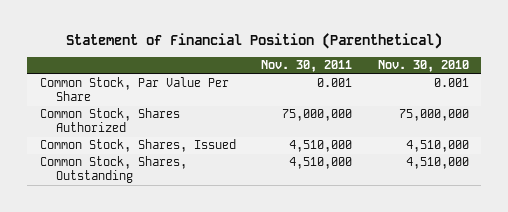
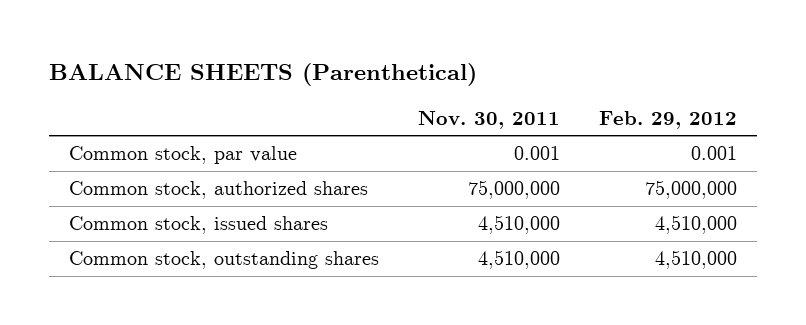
- Statement of Financial Position (Parenthetical)
+ BALANCE SHEETS (Parenthetical)
- | Nov. 30, 2011 | Nov. 30, 2010
+ | Nov. 30, 2011 | Feb. 29, 2012
- Common Stock, Par Value Per Share | 0.001 | 0.001
- Common Stock, Shares Authorized | 75,000,000 | 75,000,000
- Common Stock, Shares, Issued | 4,510,000 | 4,510,000
- Common Stock, Shares, Outstanding | 4,510,000 | 4,510,000
+ Common stock, par value | 0.001 | 0.001
+ Common stock, authorized shares | 75,000,000 | 75,000,000
+ Common stock, issued shares | 4,510,000 | 4,510,000
+ Common stock, outstanding shares | 4,510,000 | 4,510,000

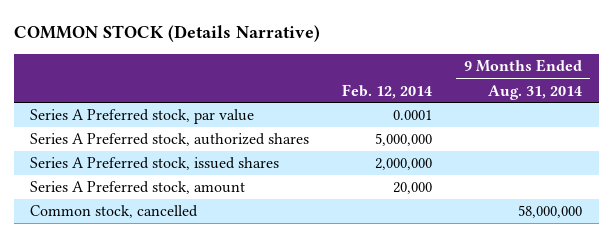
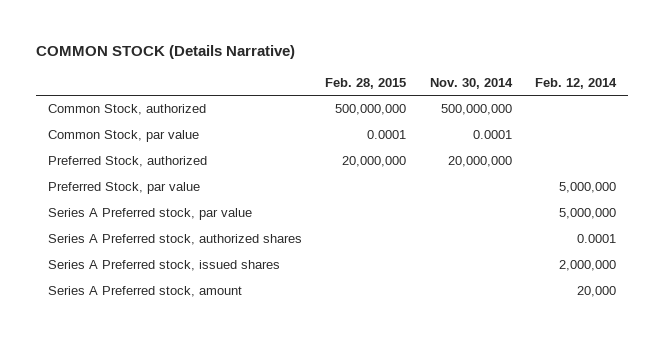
- | Feb. 12, 2014 | 9 Months Ended Aug. 31, 2014
+ | Feb. 28, 2015 | Nov. 30, 2014 | Feb. 12, 2014
- Series A Preferred stock, par value | 0.0001 |
- Series A Preferred stock, authorized shares | 5,000,000 |
+ Common Stock, authorized | 500,000,000 | 500,000,000 |
+ Common Stock, par value | 0.0001 | 0.0001 |
+ Preferred Stock, authorized | 20,000,000 | 20,000,000 |
+ Preferred Stock, par value | | | 5,000,000
+ Series A Preferred stock, par value | | | 5,000,000
+ Series A Preferred stock, authorized shares | | | 0.0001
- Common stock, cancelled | | 58,000,000

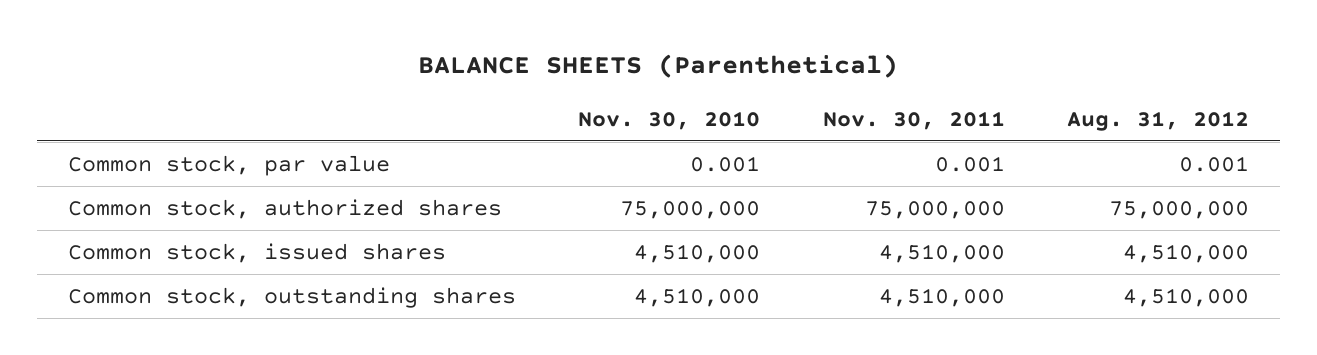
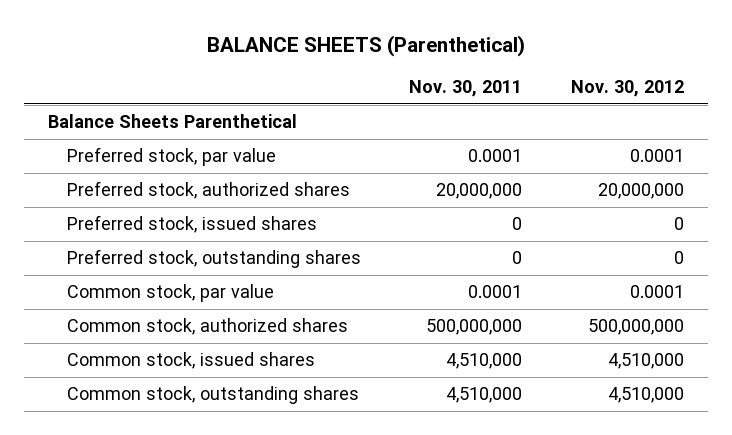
- | Nov. 30, 2010 | Nov. 30, 2011 | Aug. 31, 2012
+ | Nov. 30, 2011 | Nov. 30, 2012
- Common stock, par value | 0.001 | 0.001 | 0.001
- Common stock, authorized shares | 75,000,000 | 75,000,000 | 75,000,000
+ Balance Sheets Parenthetical
+ Preferred stock, par value | 0.0001 | 0.0001
+ Preferred stock, authorized shares | 20,000,000 | 20,000,000
+ Preferred stock, issued shares | 0 | 0
+ Preferred stock, outstanding shares | 0 | 0
+ Common stock, par value | 0.0001 | 0.0001
+ Common stock, authorized shares | 500,000,000 | 500,000,000

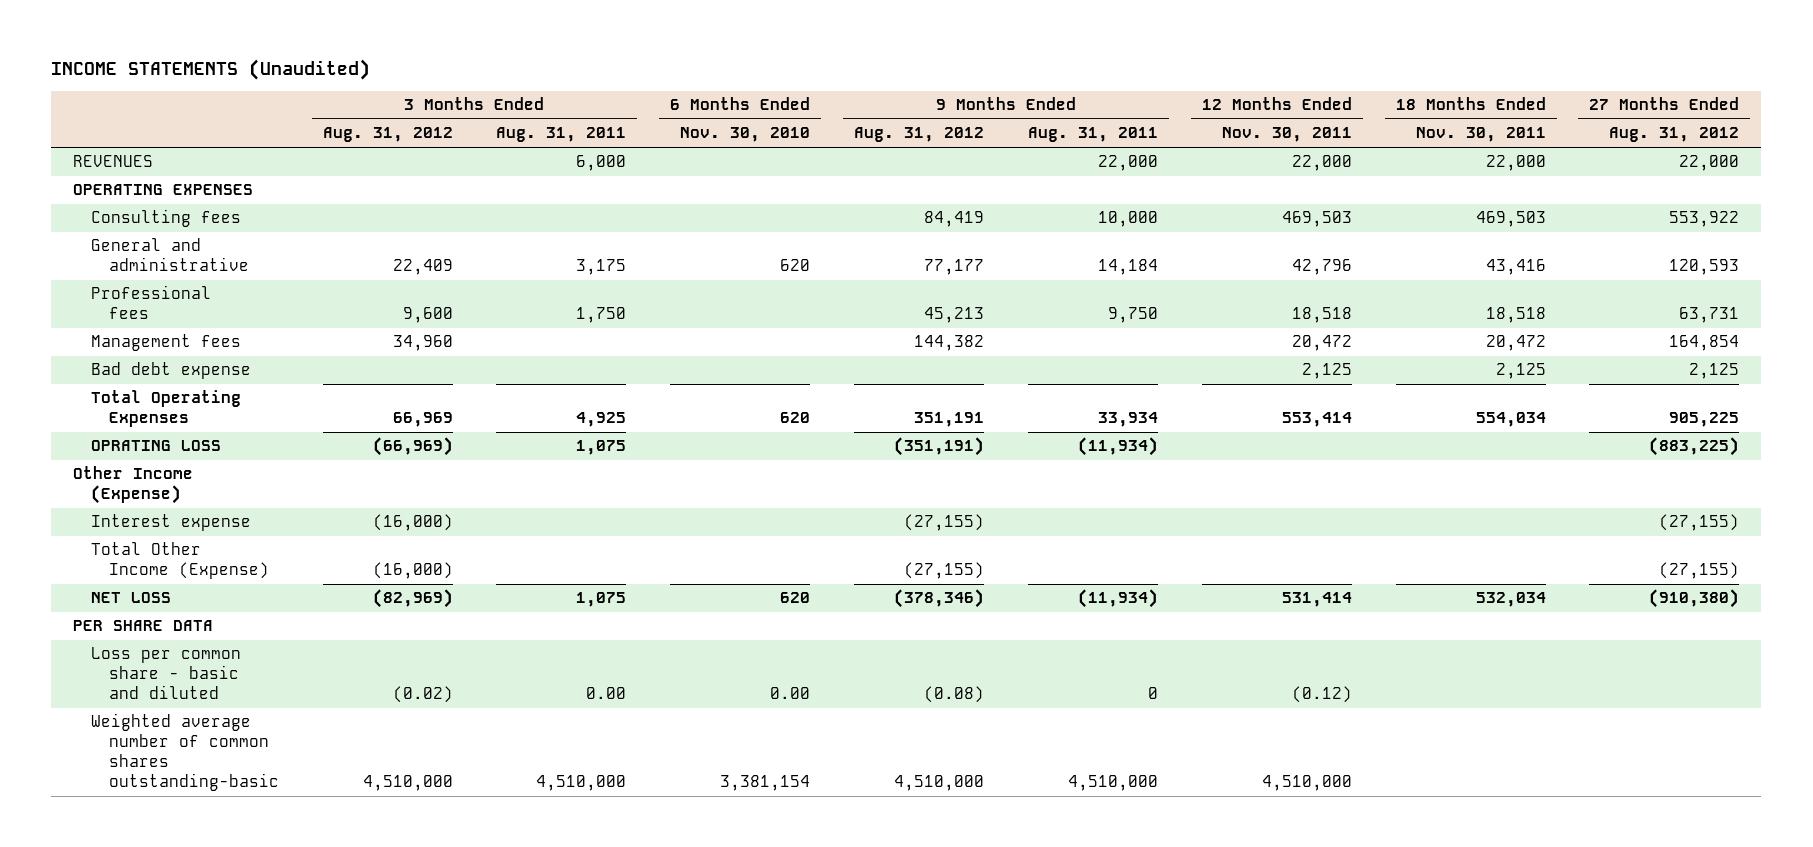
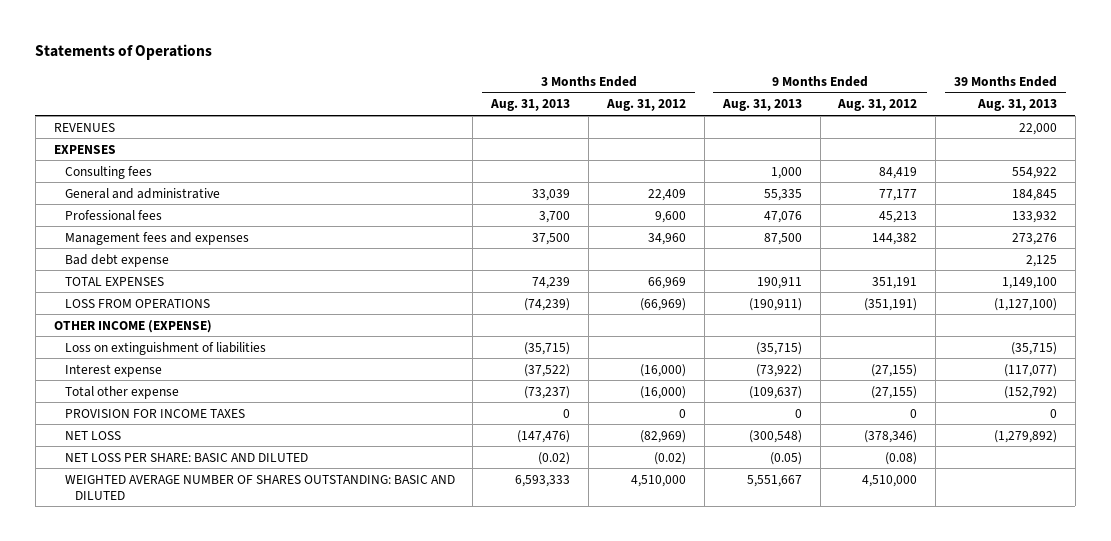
- INCOME STATEMENTS (Unaudited)
+ Statements of Operations
- | 3 Months Ended Aug. 31, 2012 | 3 Months Ended Aug. 31, 2011 | 6 Months Ended Nov. 30, 2010 | 9 Months Ended Aug. 31, 2012 | 9 Months Ended Aug. 31, 2011 | 12 Months Ended Nov. 30, 2011 | 18 Months Ended Nov. 30, 2011 | 27 Months Ended Aug. 31, 2012
+ | 3 Months Ended Aug. 31, 2013 | 3 Months Ended Aug. 31, 2012 | 9 Months Ended Aug. 31, 2013 | 9 Months Ended Aug. 31, 2012 | 39 Months Ended Aug. 31, 2013
- OPERATING EXPENSES
+ EXPENSES
- Management fees | 34,960 | | | 144,382 | | 20,472 | 20,472 | 164,854
+ Management fees and expenses | 37,500 | 34,960 | 87,500 | 144,382 | 273,276
- Total Operating Expenses | 66,969 | 4,925 | 620 | 351,191 | 33,934 | 553,414 | 554,034 | 905,225
- OPRATING LOSS | (66,969) | 1,075 | | (351,191) | (11,934) | | | (883,225)
- Other Income (Expense)
+ TOTAL EXPENSES | 74,239 | 66,969 | 190,911 | 351,191 | 1,149,100
+ LOSS FROM OPERATIONS | (74,239) | (66,969) | (190,911) | (351,191) | (1,127,100)
+ OTHER INCOME (EXPENSE)
+ Loss on extinguishment of liabilities | (35,715) | | (35,715) | | (35,715)
- Total Other Income (Expense) | (16,000) | | | (27,155) | | | | (27,155)
+ Total other expense | (73,237) | (16,000) | (109,637) | (27,155) | (152,792)
+ PROVISION FOR INCOME TAXES | 0 | 0 | 0 | 0 | 0
- PER SHARE DATA
- Loss per common share - basic and diluted | (0.02) | 0.00 | 0.00 | (0.08) | 0 | (0.12) | |
- Weighted average number of common shares outstanding-basic | 4,510,000 | 4,510,000 | 3,381,154 | 4,510,000 | 4,510,000 | 4,510,000 | |
+ NET LOSS PER SHARE: BASIC AND DILUTED | (0.02) | (0.02) | (0.05) | (0.08) |
+ WEIGHTED AVERAGE NUMBER OF SHARES OUTSTANDING: BASIC AND DILUTED | 6,593,333 | 4,510,000 | 5,551,667 | 4,510,000 |

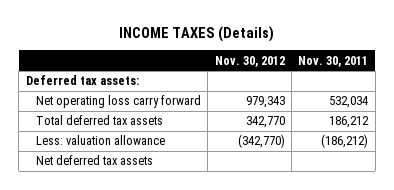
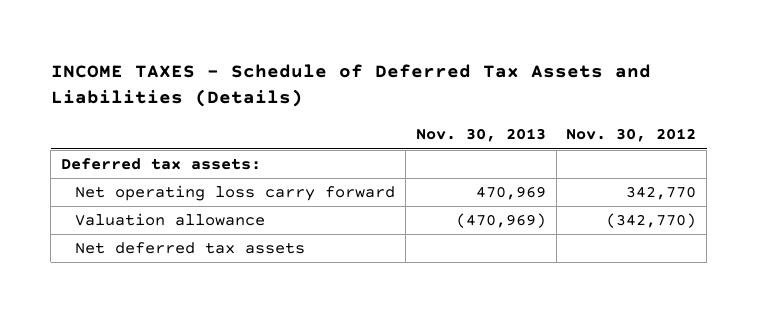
- INCOME TAXES (Details)
+ INCOME TAXES - Schedule of Deferred Tax Assets and Liabilities (Details)
- | Nov. 30, 2012 | Nov. 30, 2011
+ | Nov. 30, 2013 | Nov. 30, 2012
- Net operating loss carry forward | 979,343 | 532,034
- Total deferred tax assets | 342,770 | 186,212
- Less: valuation allowance | (342,770) | (186,212)
+ Net operating loss carry forward | 470,969 | 342,770
+ Valuation allowance | (470,969) | (342,770)

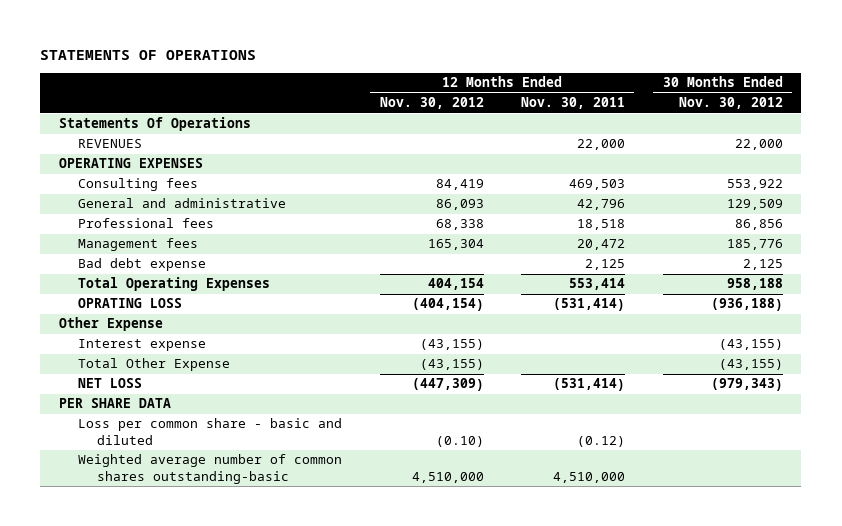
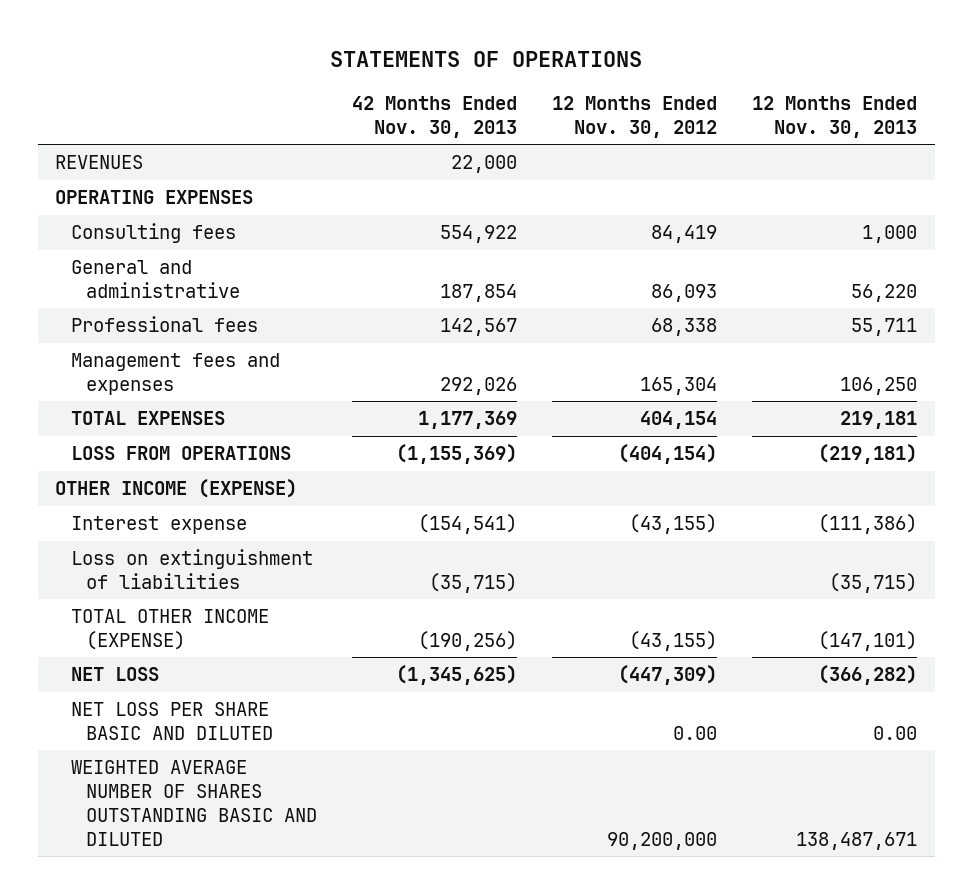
- | 12 Months Ended Nov. 30, 2012 | 12 Months Ended Nov. 30, 2011 | 30 Months Ended Nov. 30, 2012
+ | 42 Months Ended Nov. 30, 2013 | 12 Months Ended Nov. 30, 2012 | 12 Months Ended Nov. 30, 2013
- Statements Of Operations
- Management fees | 165,304 | 20,472 | 185,776
- Bad debt expense | | 2,125 | 2,125
- Total Operating Expenses | 404,154 | 553,414 | 958,188
- OPRATING LOSS | (404,154) | (531,414) | (936,188)
- Other Expense
+ Management fees and expenses | 292,026 | 165,304 | 106,250
+ TOTAL EXPENSES | 1,177,369 | 404,154 | 219,181
+ LOSS FROM OPERATIONS | (1,155,369) | (404,154) | (219,181)
+ OTHER INCOME (EXPENSE)
- Total Other Expense | (43,155) | | (43,155)
+ Loss on extinguishment of liabilities | (35,715) | | (35,715)
+ TOTAL OTHER INCOME (EXPENSE) | (190,256) | (43,155) | (147,101)
- PER SHARE DATA
- Loss per common share - basic and diluted | (0.10) | (0.12) |
- Weighted average number of common shares outstanding-basic | 4,510,000 | 4,510,000 |
+ NET LOSS PER SHARE BASIC AND DILUTED | | 0.00 | 0.00
+ WEIGHTED AVERAGE NUMBER OF SHARES OUTSTANDING BASIC AND DILUTED | | 90,200,000 | 138,487,671

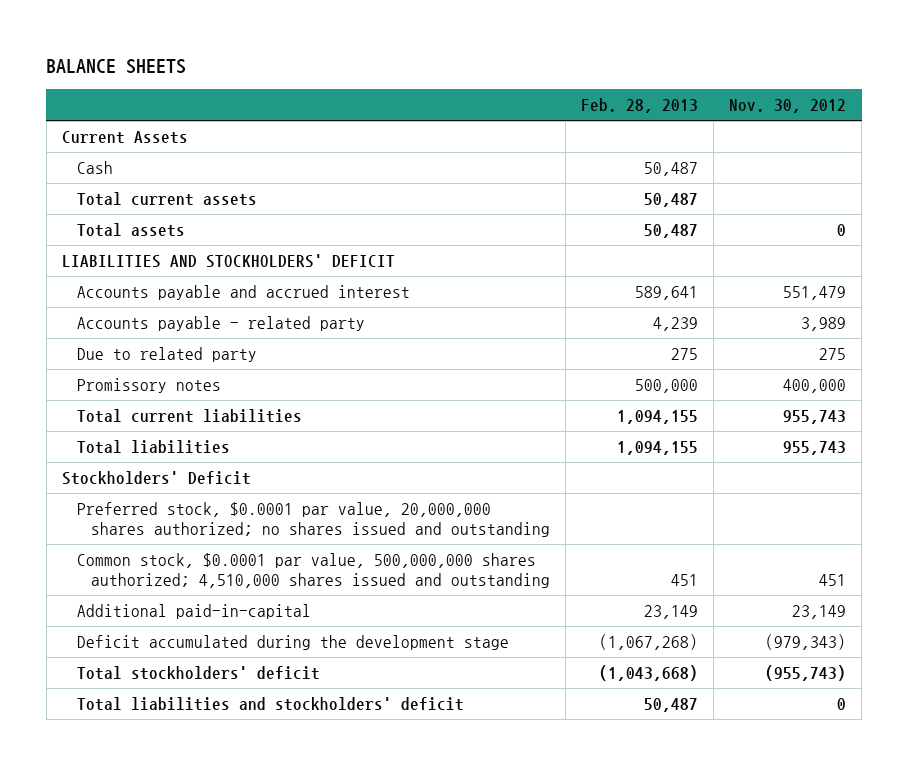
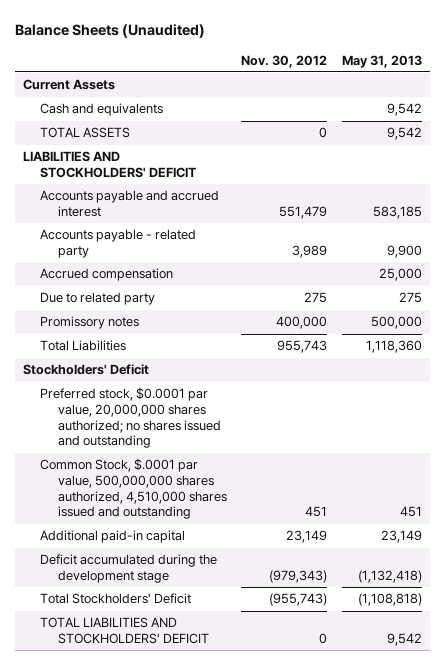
- BALANCE SHEETS
+ Balance Sheets (Unaudited)
- | Feb. 28, 2013 | Nov. 30, 2012
+ | Nov. 30, 2012 | May 31, 2013
- Cash | 50,487 |
- Total current assets | 50,487 |
- Total assets | 50,487 | 0
+ Cash and equivalents | | 9,542
+ TOTAL ASSETS | 0 | 9,542
+ Accrued compensation | | 25,000
- Total current liabilities | 1,094,155 | 955,743
- Total liabilities | 1,094,155 | 955,743
+ Total Liabilities | 955,743 | 1,118,360
- Common stock, $0.0001 par value, 500,000,000 shares authorized; 4,510,000 shares issued and outstanding | 451 | 451
- Additional paid-in-capital | 23,149 | 23,149
+ Common Stock, $.0001 par value, 500,000,000 shares authorized, 4,510,000 shares issued and outstanding | 451 | 451
+ Additional paid-in capital | 23,149 | 23,149
- Total stockholders' deficit | (1,043,668) | (955,743)
- Total liabilities and stockholders' deficit | 50,487 | 0
+ Total Stockholders' Deficit | (955,743) | (1,108,818)
+ TOTAL LIABILITIES AND STOCKHOLDERS' DEFICIT | 0 | 9,542

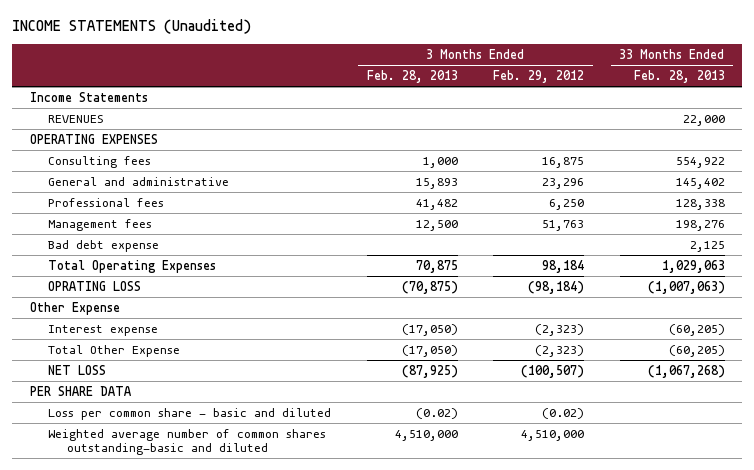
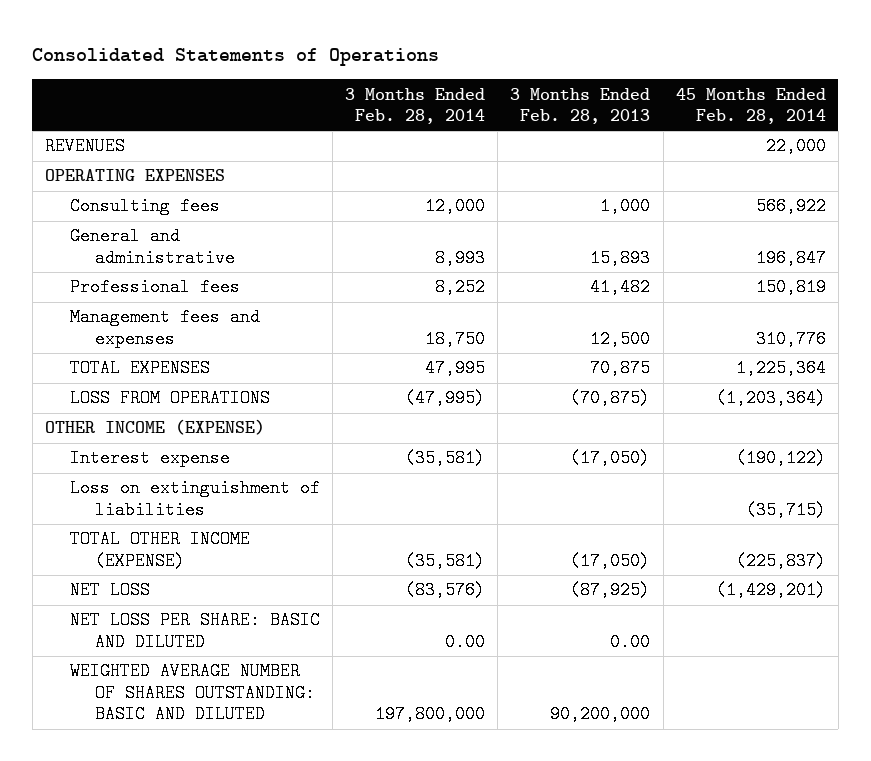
- INCOME STATEMENTS (Unaudited)
+ Consolidated Statements of Operations
- | 3 Months Ended Feb. 28, 2013 | 3 Months Ended Feb. 29, 2012 | 33 Months Ended Feb. 28, 2013
+ | 3 Months Ended Feb. 28, 2014 | 3 Months Ended Feb. 28, 2013 | 45 Months Ended Feb. 28, 2014
- Income Statements
- Management fees | 12,500 | 51,763 | 198,276
- Bad debt expense | | | 2,125
- Total Operating Expenses | 70,875 | 98,184 | 1,029,063
- OPRATING LOSS | (70,875) | (98,184) | (1,007,063)
- Other Expense
+ Management fees and expenses | 18,750 | 12,500 | 310,776
+ TOTAL EXPENSES | 47,995 | 70,875 | 1,225,364
+ LOSS FROM OPERATIONS | (47,995) | (70,875) | (1,203,364)
+ OTHER INCOME (EXPENSE)
- Total Other Expense | (17,050) | (2,323) | (60,205)
+ Loss on extinguishment of liabilities | | | (35,715)
+ TOTAL OTHER INCOME (EXPENSE) | (35,581) | (17,050) | (225,837)
- PER SHARE DATA
- Loss per common share - basic and diluted | (0.02) | (0.02) |
- Weighted average number of common shares outstanding-basic and diluted | 4,510,000 | 4,510,000 |
+ NET LOSS PER SHARE: BASIC AND DILUTED | 0.00 | 0.00 |
+ WEIGHTED AVERAGE NUMBER OF SHARES OUTSTANDING: BASIC AND DILUTED | 197,800,000 | 90,200,000 |

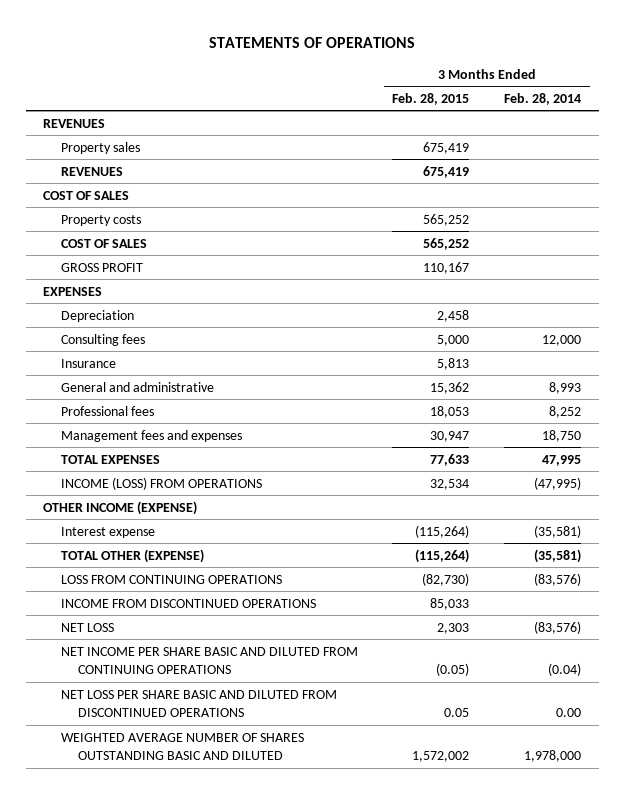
- Consolidated Statements of Operations
+ STATEMENTS OF OPERATIONS
- | 3 Months Ended Feb. 28, 2014 | 3 Months Ended Feb. 28, 2013 | 45 Months Ended Feb. 28, 2014
+ | 3 Months Ended Feb. 28, 2015 | 3 Months Ended Feb. 28, 2014
- OPERATING EXPENSES
+ Property sales | 675,419 |
+ REVENUES | 675,419 |
+ COST OF SALES
+ Property costs | 565,252 |
+ COST OF SALES | 565,252 |
+ GROSS PROFIT | 110,167 |
+ EXPENSES
+ Depreciation | 2,458 |
+ Insurance | 5,813 |
- LOSS FROM OPERATIONS | (47,995) | (70,875) | (1,203,364)
+ INCOME (LOSS) FROM OPERATIONS | 32,534 | (47,995)
- Loss on extinguishment of liabilities | | | (35,715)
- TOTAL OTHER INCOME (EXPENSE) | (35,581) | (17,050) | (225,837)
+ TOTAL OTHER (EXPENSE) | (115,264) | (35,581)
+ LOSS FROM CONTINUING OPERATIONS | (82,730) | (83,576)
+ INCOME FROM DISCONTINUED OPERATIONS | 85,033 |
- NET LOSS PER SHARE: BASIC AND DILUTED | 0.00 | 0.00 |
- WEIGHTED AVERAGE NUMBER OF SHARES OUTSTANDING: BASIC AND DILUTED | 197,800,000 | 90,200,000 |
+ NET INCOME PER SHARE BASIC AND DILUTED FROM CONTINUING OPERATIONS | (0.05) | (0.04)
+ NET LOSS PER SHARE BASIC AND DILUTED FROM DISCONTINUED OPERATIONS | 0.05 | 0.00
+ WEIGHTED AVERAGE NUMBER OF SHARES OUTSTANDING BASIC AND DILUTED | 1,572,002 | 1,978,000

